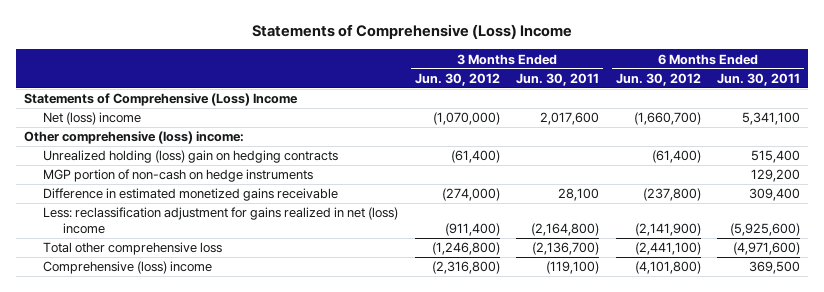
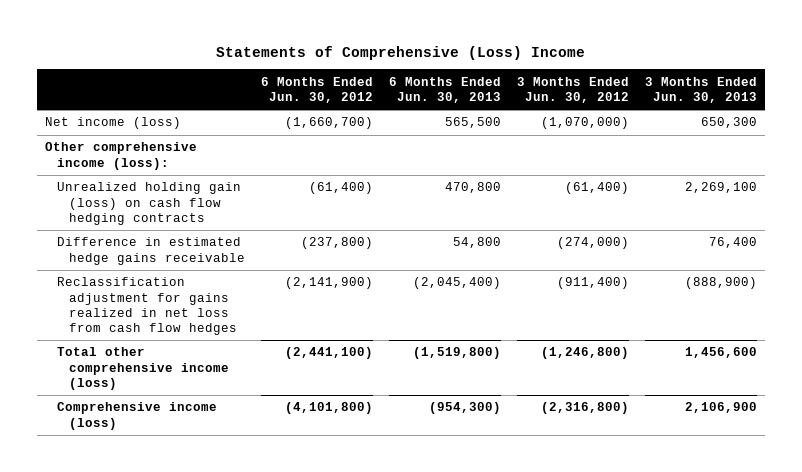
- | 3 Months Ended Jun. 30, 2012 | 3 Months Ended Jun. 30, 2011 | 6 Months Ended Jun. 30, 2012 | 6 Months Ended Jun. 30, 2011
+ | 6 Months Ended Jun. 30, 2012 | 6 Months Ended Jun. 30, 2013 | 3 Months Ended Jun. 30, 2012 | 3 Months Ended Jun. 30, 2013
- Statements of Comprehensive (Loss) Income
- Net (loss) income | (1,070,000) | 2,017,600 | (1,660,700) | 5,341,100
- Other comprehensive (loss) income:
- Unrealized holding (loss) gain on hedging contracts | (61,400) | | (61,400) | 515,400
- MGP portion of non-cash on hedge instruments | | | | 129,200
- Difference in estimated monetized gains receivable | (274,000) | 28,100 | (237,800) | 309,400
- Less: reclassification adjustment for gains realized in net (loss) income | (911,400) | (2,164,800) | (2,141,900) | (5,925,600)
- Total other comprehensive loss | (1,246,800) | (2,136,700) | (2,441,100) | (4,971,600)
- Comprehensive (loss) income | (2,316,800) | (119,100) | (4,101,800) | 369,500
+ Net income (loss) | (1,660,700) | 565,500 | (1,070,000) | 650,300
+ Other comprehensive income (loss):
+ Unrealized holding gain (loss) on cash flow hedging contracts | (61,400) | 470,800 | (61,400) | 2,269,100
+ Difference in estimated hedge gains receivable | (237,800) | 54,800 | (274,000) | 76,400
+ Reclassification adjustment for gains realized in net loss from cash flow hedges | (2,141,900) | (2,045,400) | (911,400) | (888,900)
+ Total other comprehensive income (loss) | (2,441,100) | (1,519,800) | (1,246,800) | 1,456,600
+ Comprehensive income (loss) | (4,101,800) | (954,300) | (2,316,800) | 2,106,900

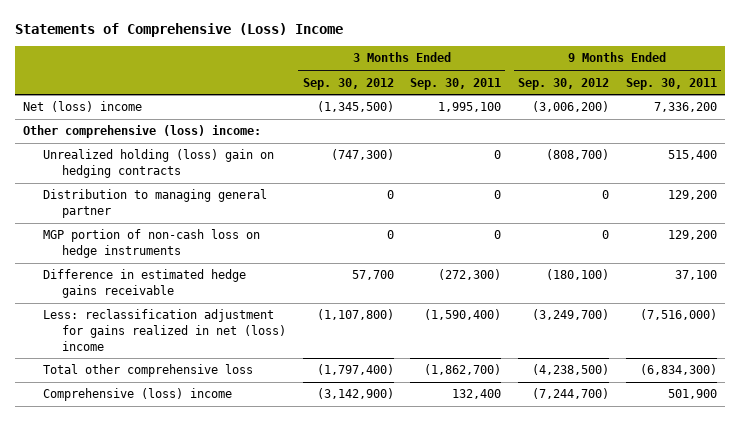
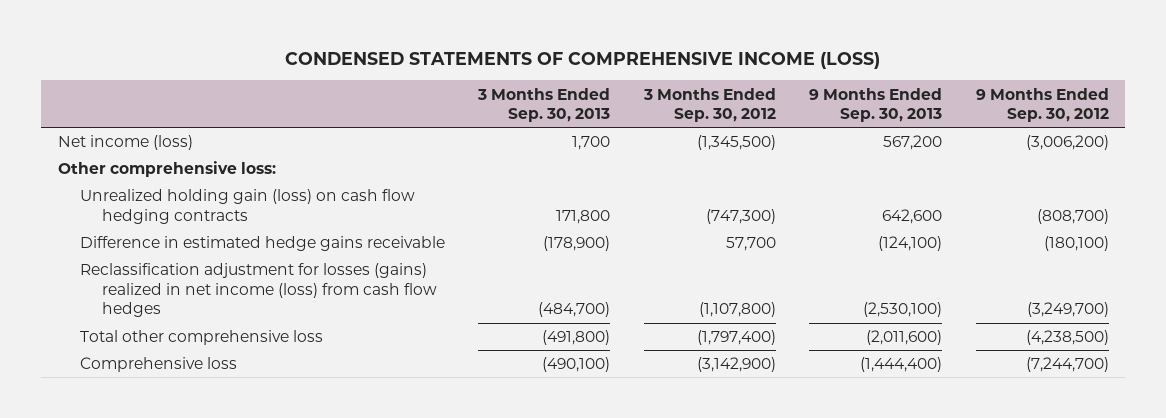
- Statements of Comprehensive (Loss) Income
+ CONDENSED STATEMENTS OF COMPREHENSIVE INCOME (LOSS)
- | 3 Months Ended Sep. 30, 2012 | 3 Months Ended Sep. 30, 2011 | 9 Months Ended Sep. 30, 2012 | 9 Months Ended Sep. 30, 2011
+ | 3 Months Ended Sep. 30, 2013 | 3 Months Ended Sep. 30, 2012 | 9 Months Ended Sep. 30, 2013 | 9 Months Ended Sep. 30, 2012
- Net (loss) income | (1,345,500) | 1,995,100 | (3,006,200) | 7,336,200
- Other comprehensive (loss) income:
- Unrealized holding (loss) gain on hedging contracts | (747,300) | 0 | (808,700) | 515,400
- Distribution to managing general partner | 0 | 0 | 0 | 129,200
- MGP portion of non-cash loss on hedge instruments | 0 | 0 | 0 | 129,200
+ Net income (loss) | 1,700 | (1,345,500) | 567,200 | (3,006,200)
+ Other comprehensive loss:
+ Unrealized holding gain (loss) on cash flow hedging contracts | 171,800 | (747,300) | 642,600 | (808,700)
- Less: reclassification adjustment for gains realized in net (loss) income | (1,107,800) | (1,590,400) | (3,249,700) | (7,516,000)
+ Reclassification adjustment for losses (gains) realized in net income (loss) from cash flow hedges | (484,700) | (1,107,800) | (2,530,100) | (3,249,700)
- Comprehensive (loss) income | (3,142,900) | 132,400 | (7,244,700) | 501,900
+ Comprehensive loss | (490,100) | (3,142,900) | (1,444,400) | (7,244,700)

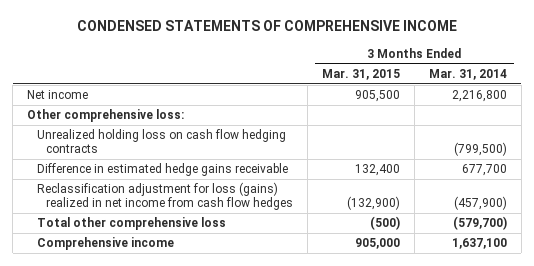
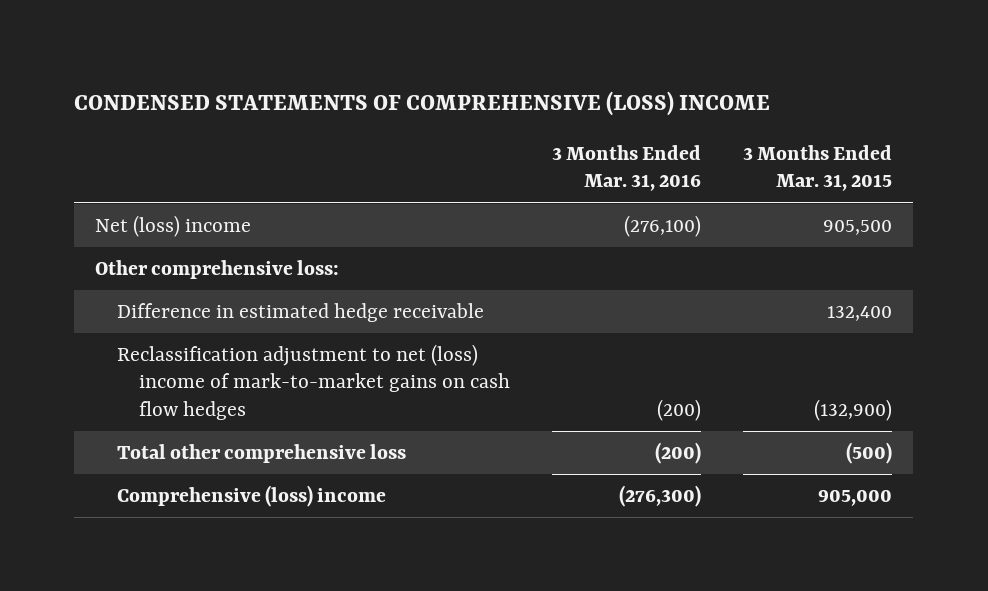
- CONDENSED STATEMENTS OF COMPREHENSIVE INCOME
+ CONDENSED STATEMENTS OF COMPREHENSIVE (LOSS) INCOME
- | 3 Months Ended Mar. 31, 2015 | 3 Months Ended Mar. 31, 2014
+ | 3 Months Ended Mar. 31, 2016 | 3 Months Ended Mar. 31, 2015
- Net income | 905,500 | 2,216,800
+ Net (loss) income | (276,100) | 905,500
- Unrealized holding loss on cash flow hedging contracts | | (799,500)
- Difference in estimated hedge gains receivable | 132,400 | 677,700
- Reclassification adjustment for loss (gains) realized in net income from cash flow hedges | (132,900) | (457,900)
+ Difference in estimated hedge receivable | | 132,400
+ Reclassification adjustment to net (loss) income of mark-to-market gains on cash flow hedges | (200) | (132,900)
- Comprehensive income | 905,000 | 1,637,100
+ Comprehensive (loss) income | (276,300) | 905,000

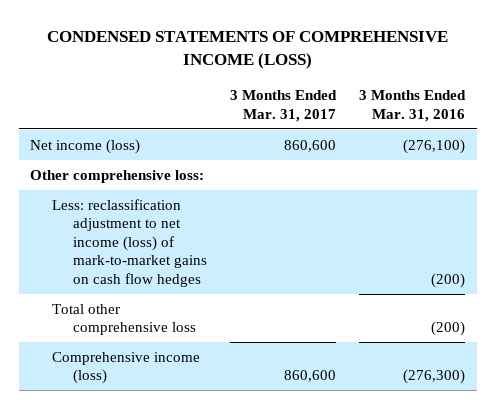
- CONDENSED STATEMENTS OF COMPREHENSIVE (LOSS) INCOME
+ CONDENSED STATEMENTS OF COMPREHENSIVE INCOME (LOSS)
- | 3 Months Ended Mar. 31, 2016 | 3 Months Ended Mar. 31, 2015
+ | 3 Months Ended Mar. 31, 2017 | 3 Months Ended Mar. 31, 2016
- Net (loss) income | (276,100) | 905,500
+ Net income (loss) | 860,600 | (276,100)
- Difference in estimated hedge receivable | | 132,400
- Reclassification adjustment to net (loss) income of mark-to-market gains on cash flow hedges | (200) | (132,900)
+ Less: reclassification adjustment to net income (loss) of mark-to-market gains on cash flow hedges | | (200)
- Comprehensive (loss) income | (276,300) | 905,000
+ Comprehensive income (loss) | 860,600 | (276,300)

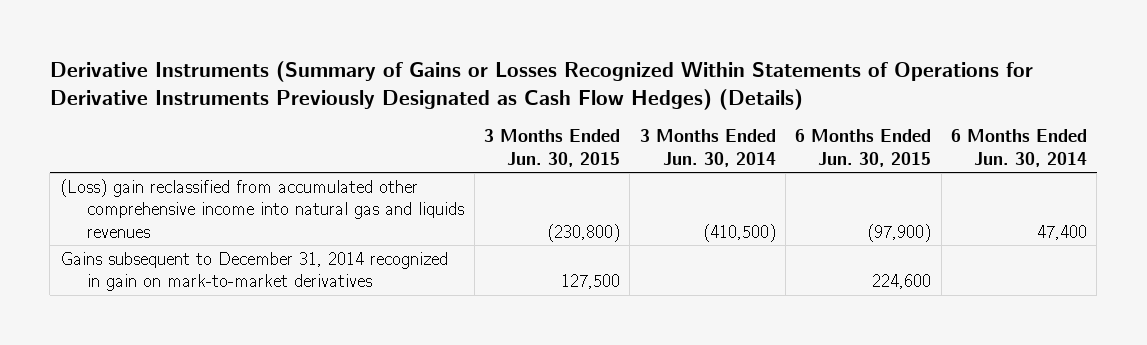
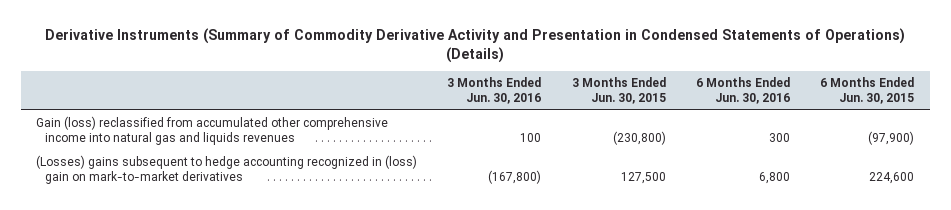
- Derivative Instruments (Summary of Gains or Losses Recognized Within Statements of Operations for Derivative Instruments Previously Designated as Cash Flow Hedges) (Details)
+ Derivative Instruments (Summary of Commodity Derivative Activity and Presentation in Condensed Statements of Operations) (Details)
- | 3 Months Ended Jun. 30, 2015 | 3 Months Ended Jun. 30, 2014 | 6 Months Ended Jun. 30, 2015 | 6 Months Ended Jun. 30, 2014
+ | 3 Months Ended Jun. 30, 2016 | 3 Months Ended Jun. 30, 2015 | 6 Months Ended Jun. 30, 2016 | 6 Months Ended Jun. 30, 2015
- (Loss) gain reclassified from accumulated other comprehensive income into natural gas and liquids revenues | (230,800) | (410,500) | (97,900) | 47,400
- Gains subsequent to December 31, 2014 recognized in gain on mark-to-market derivatives | 127,500 | | 224,600 |
+ Gain (loss) reclassified from accumulated other comprehensive income into natural gas and liquids revenues | 100 | (230,800) | 300 | (97,900)
+ (Losses) gains subsequent to hedge accounting recognized in (loss) gain on mark-to-market derivatives | (167,800) | 127,500 | 6,800 | 224,600

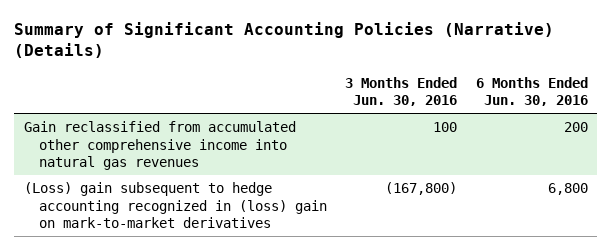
- Derivative Instruments (Summary of Commodity Derivative Activity and Presentation in Condensed Statements of Operations) (Details)
+ Summary of Significant Accounting Policies (Narrative) (Details)
- | 3 Months Ended Jun. 30, 2016 | 3 Months Ended Jun. 30, 2015 | 6 Months Ended Jun. 30, 2016 | 6 Months Ended Jun. 30, 2015
+ | 3 Months Ended Jun. 30, 2016 | 6 Months Ended Jun. 30, 2016
- Gain (loss) reclassified from accumulated other comprehensive income into natural gas and liquids revenues | 100 | (230,800) | 300 | (97,900)
- (Losses) gains subsequent to hedge accounting recognized in (loss) gain on mark-to-market derivatives | (167,800) | 127,500 | 6,800 | 224,600
+ Gain reclassified from accumulated other comprehensive income into natural gas revenues | 100 | 200
+ (Loss) gain subsequent to hedge accounting recognized in (loss) gain on mark-to-market derivatives | (167,800) | 6,800

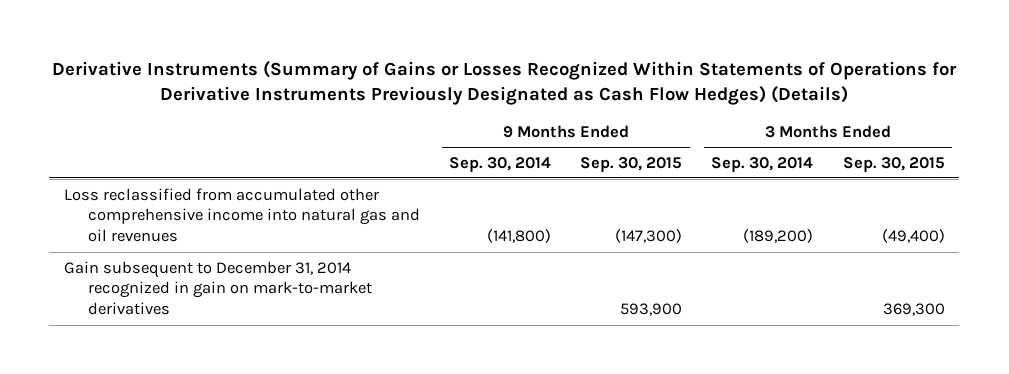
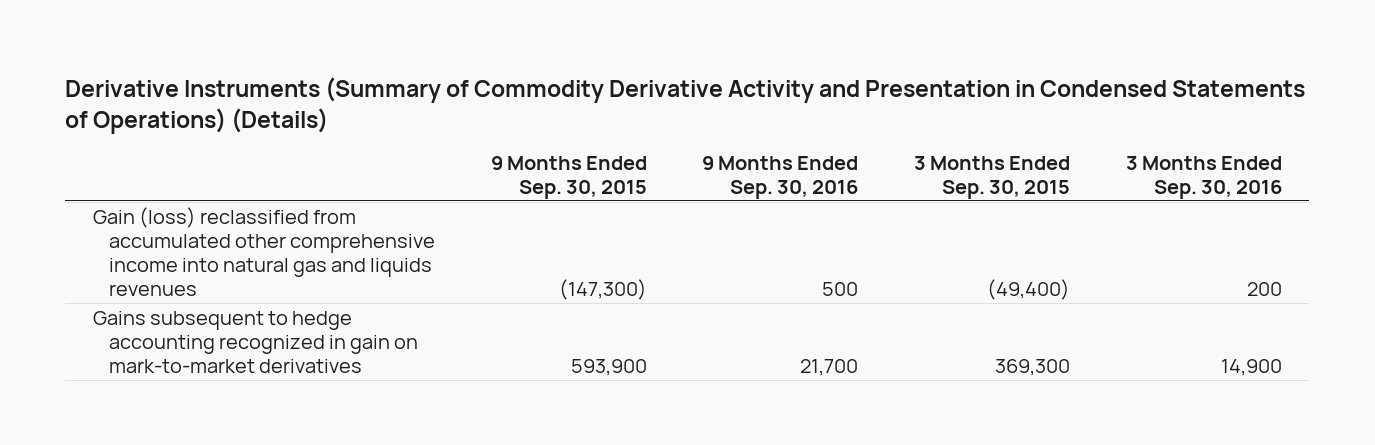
- Derivative Instruments (Summary of Gains or Losses Recognized Within Statements of Operations for Derivative Instruments Previously Designated as Cash Flow Hedges) (Details)
+ Derivative Instruments (Summary of Commodity Derivative Activity and Presentation in Condensed Statements of Operations) (Details)
- | 9 Months Ended Sep. 30, 2014 | 9 Months Ended Sep. 30, 2015 | 3 Months Ended Sep. 30, 2014 | 3 Months Ended Sep. 30, 2015
+ | 9 Months Ended Sep. 30, 2015 | 9 Months Ended Sep. 30, 2016 | 3 Months Ended Sep. 30, 2015 | 3 Months Ended Sep. 30, 2016
- Loss reclassified from accumulated other comprehensive income into natural gas and oil revenues | (141,800) | (147,300) | (189,200) | (49,400)
- Gain subsequent to December 31, 2014 recognized in gain on mark-to-market derivatives | | 593,900 | | 369,300
+ Gain (loss) reclassified from accumulated other comprehensive income into natural gas and liquids revenues | (147,300) | 500 | (49,400) | 200
+ Gains subsequent to hedge accounting recognized in gain on mark-to-market derivatives | 593,900 | 21,700 | 369,300 | 14,900

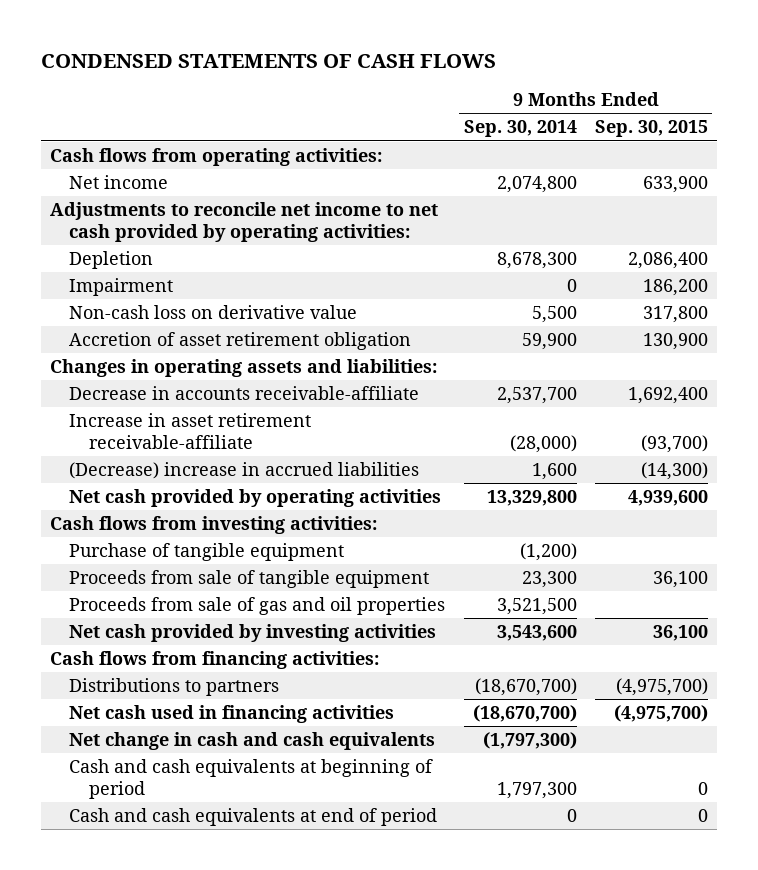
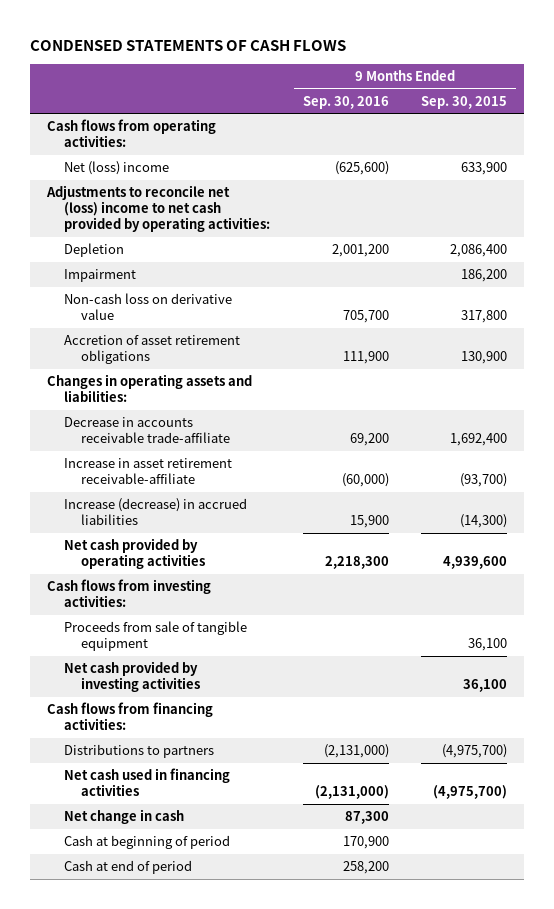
- | 9 Months Ended Sep. 30, 2014 | 9 Months Ended Sep. 30, 2015
+ | 9 Months Ended Sep. 30, 2016 | 9 Months Ended Sep. 30, 2015
- Net income | 2,074,800 | 633,900
- Adjustments to reconcile net income to net cash provided by operating activities:
+ Net (loss) income | (625,600) | 633,900
+ Adjustments to reconcile net (loss) income to net cash provided by operating activities:
- Accretion of asset retirement obligation | 59,900 | 130,900
+ Accretion of asset retirement obligations | 111,900 | 130,900
- Decrease in accounts receivable-affiliate | 2,537,700 | 1,692,400
+ Decrease in accounts receivable trade-affiliate | 69,200 | 1,692,400
- (Decrease) increase in accrued liabilities | 1,600 | (14,300)
+ Increase (decrease) in accrued liabilities | 15,900 | (14,300)
- Purchase of tangible equipment | (1,200) |
- Proceeds from sale of gas and oil properties | 3,521,500 |
- Net change in cash and cash equivalents | (1,797,300) |
- Cash and cash equivalents at beginning of period | 1,797,300 | 0
- Cash and cash equivalents at end of period | 0 | 0
+ Net change in cash | 87,300 |
+ Cash at beginning of period | 170,900 |
+ Cash at end of period | 258,200 |

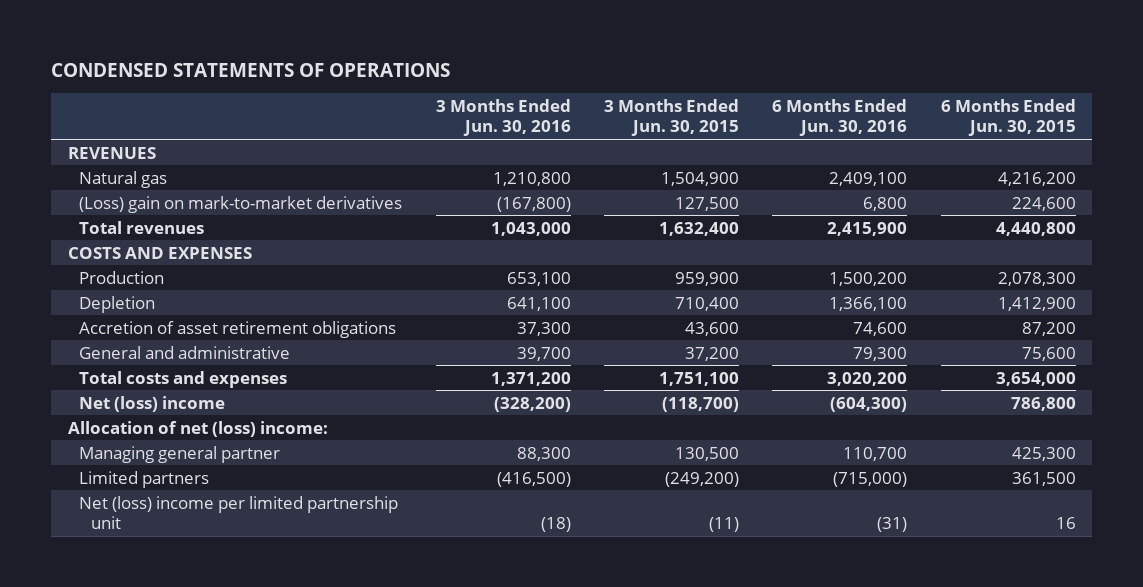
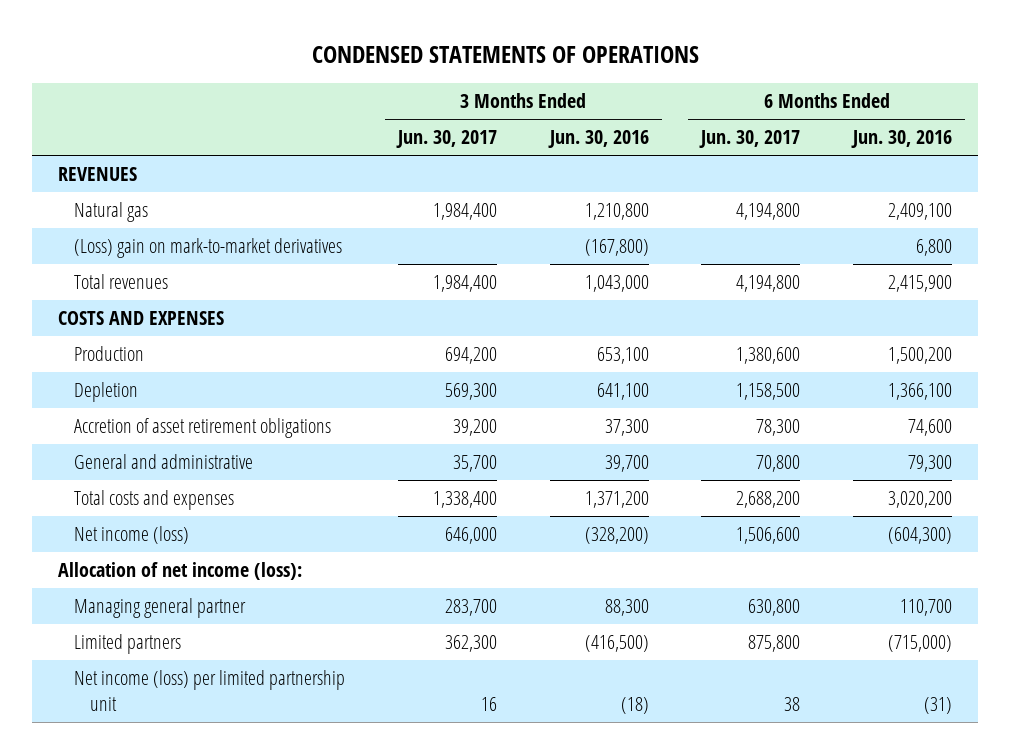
- | 3 Months Ended Jun. 30, 2016 | 3 Months Ended Jun. 30, 2015 | 6 Months Ended Jun. 30, 2016 | 6 Months Ended Jun. 30, 2015
+ | 3 Months Ended Jun. 30, 2017 | 3 Months Ended Jun. 30, 2016 | 6 Months Ended Jun. 30, 2017 | 6 Months Ended Jun. 30, 2016
- Net (loss) income | (328,200) | (118,700) | (604,300) | 786,800
- Allocation of net (loss) income:
+ Net income (loss) | 646,000 | (328,200) | 1,506,600 | (604,300)
+ Allocation of net income (loss):
- Net (loss) income per limited partnership unit | (18) | (11) | (31) | 16
+ Net income (loss) per limited partnership unit | 16 | (18) | 38 | (31)

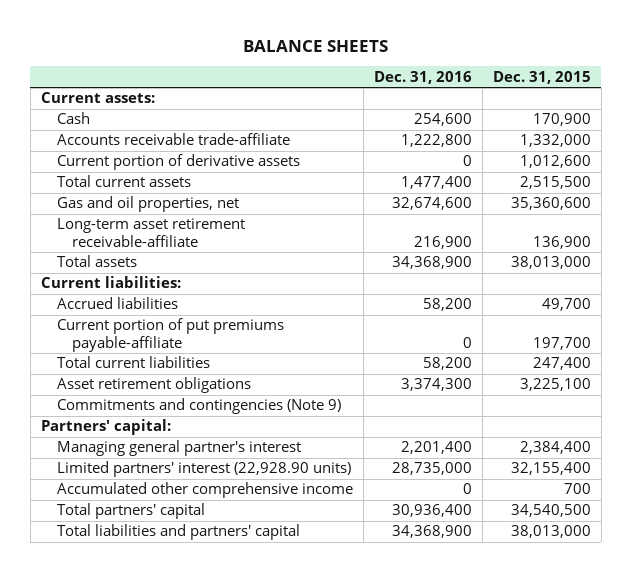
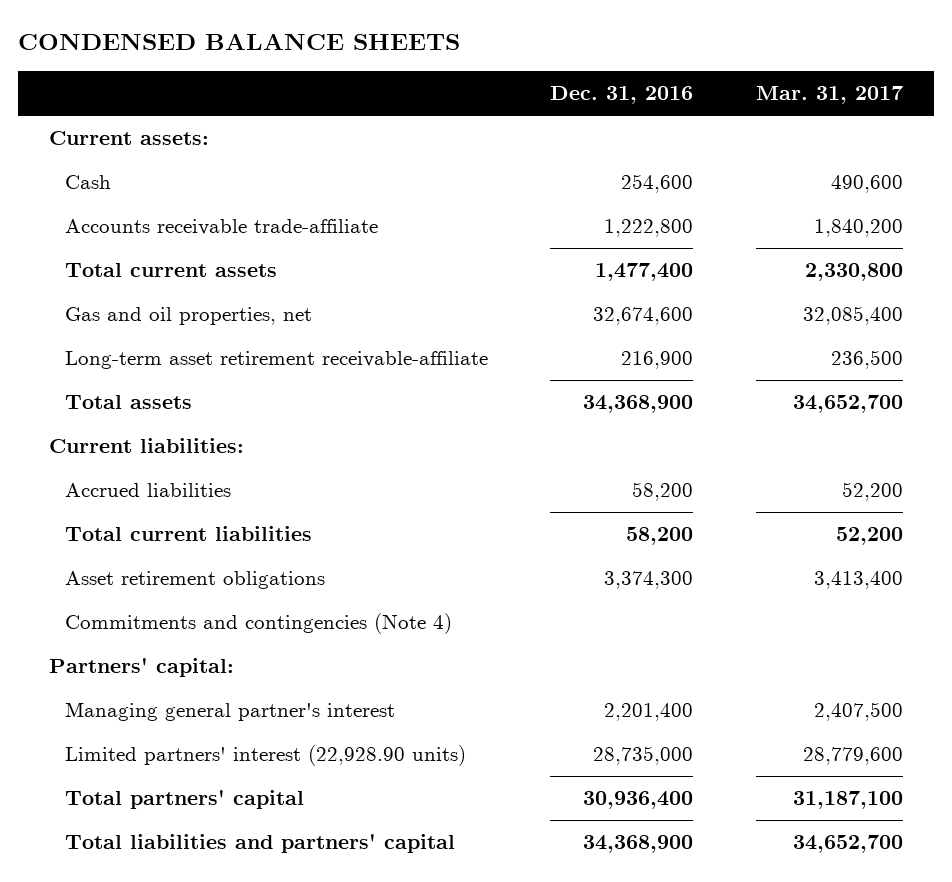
- BALANCE SHEETS
+ CONDENSED BALANCE SHEETS
- | Dec. 31, 2016 | Dec. 31, 2015
+ | Dec. 31, 2016 | Mar. 31, 2017
- Current portion of derivative assets | 0 | 1,012,600
- Current portion of put premiums payable-affiliate | 0 | 197,700
- Commitments and contingencies (Note 9)
+ Commitments and contingencies (Note 4)
- Accumulated other comprehensive income | 0 | 700

